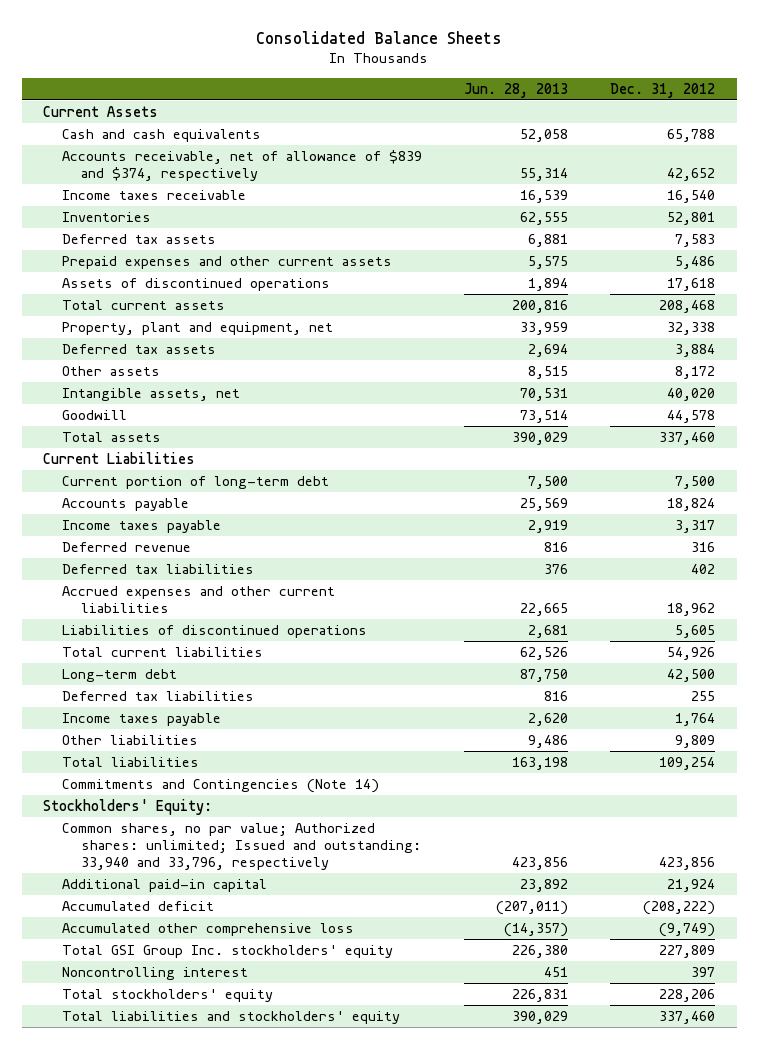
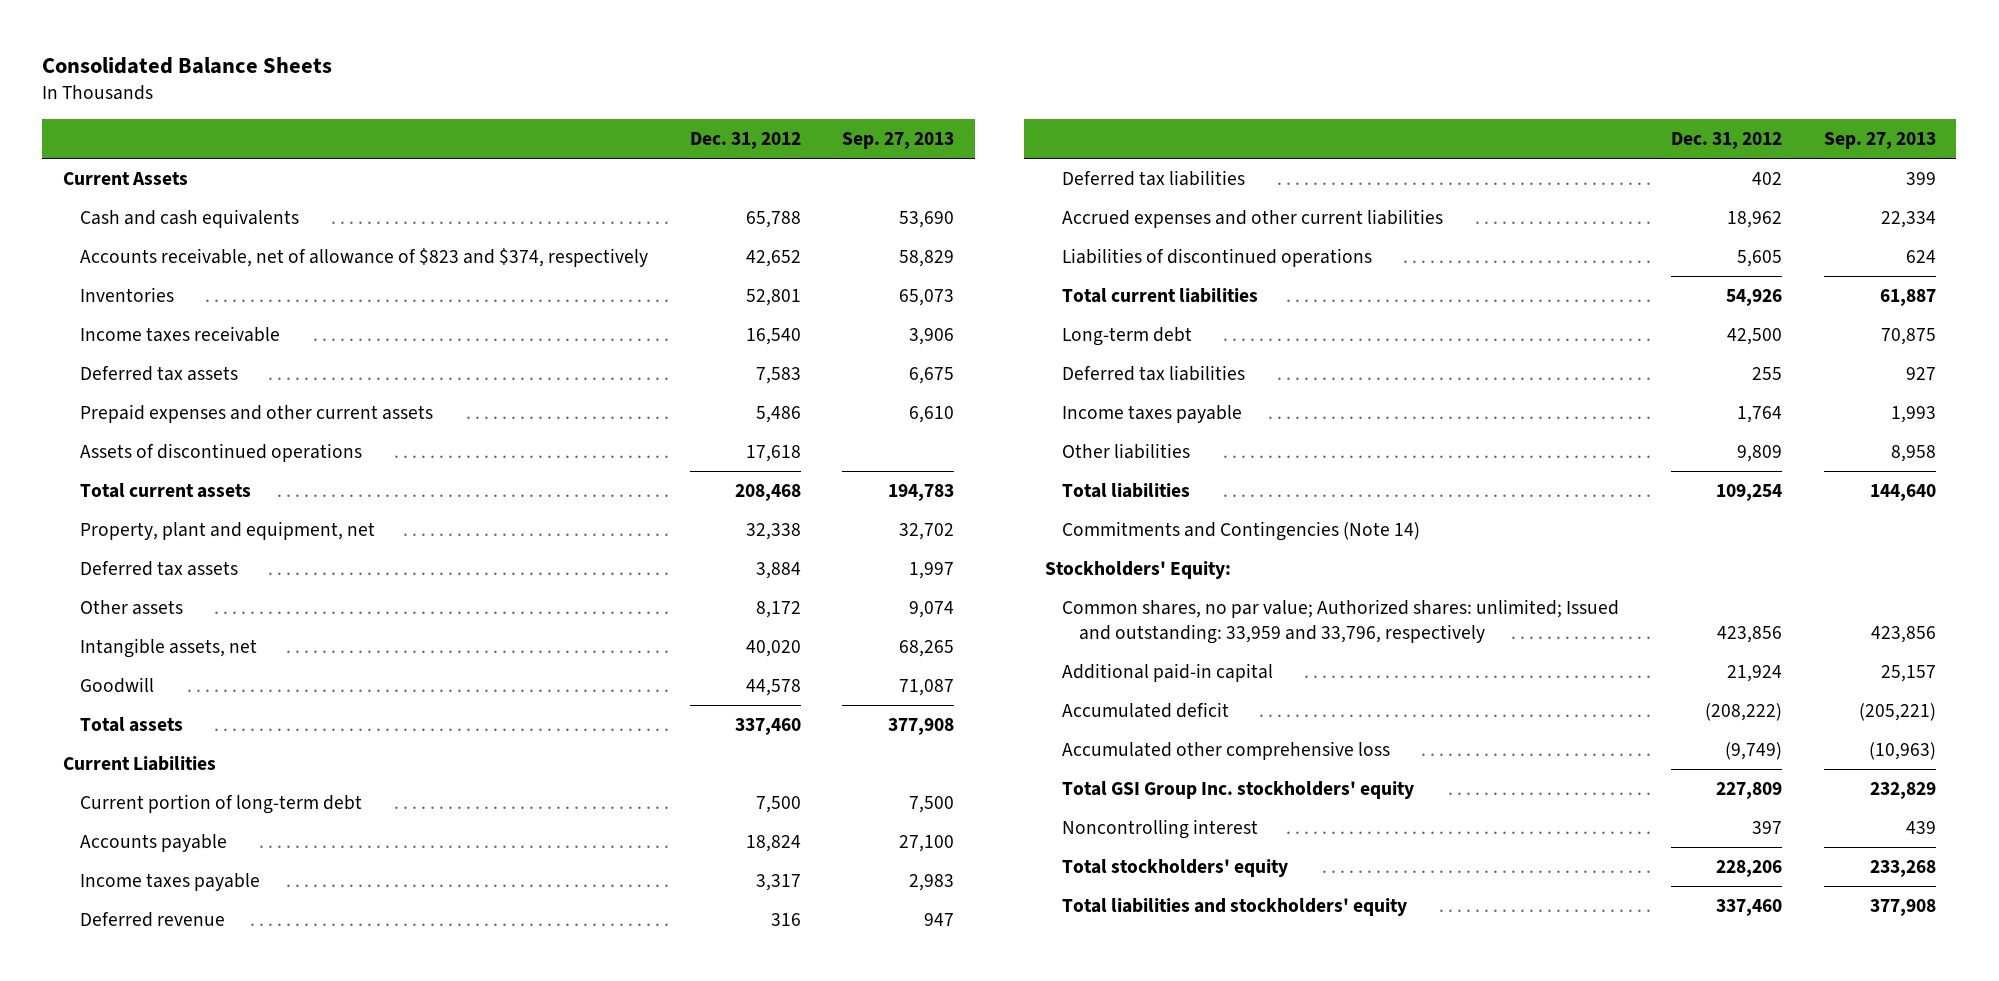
- | Jun. 28, 2013 | Dec. 31, 2012
+ | Dec. 31, 2012 | Sep. 27, 2013
- Accounts receivable, net of allowance of $839 and $374, respectively | 55,314 | 42,652
+ Accounts receivable, net of allowance of $823 and $374, respectively | 42,652 | 58,829
moved down: Income taxes receivable | 16,540 | 3,906
- Common shares, no par value; Authorized shares: unlimited; Issued and outstanding: 33,940 and 33,796, respectively | 423,856 | 423,856
+ Common shares, no par value; Authorized shares: unlimited; Issued and outstanding: 33,959 and 33,796, respectively | 423,856 | 423,856

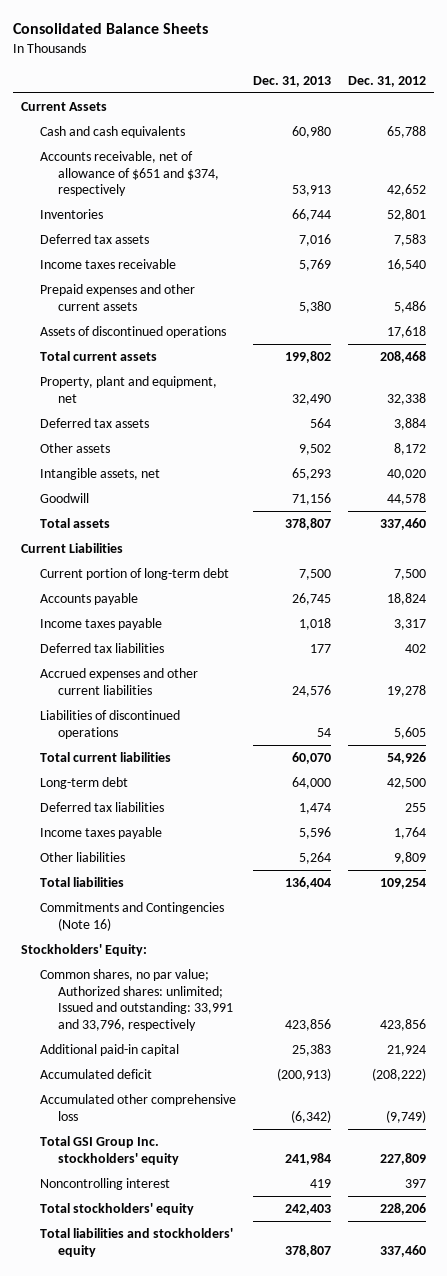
- | Dec. 31, 2012 | Sep. 27, 2013
+ | Dec. 31, 2013 | Dec. 31, 2012
- Accounts receivable, net of allowance of $823 and $374, respectively | 42,652 | 58,829
+ Accounts receivable, net of allowance of $651 and $374, respectively | 53,913 | 42,652
moved down: Income taxes receivable | 5,769 | 16,540
- Deferred revenue | 316 | 947
- Accrued expenses and other current liabilities | 18,962 | 22,334
+ Accrued expenses and other current liabilities | 24,576 | 19,278
- Commitments and Contingencies (Note 14)
+ Commitments and Contingencies (Note 16)
- Common shares, no par value; Authorized shares: unlimited; Issued and outstanding: 33,959 and 33,796, respectively | 423,856 | 423,856
+ Common shares, no par value; Authorized shares: unlimited; Issued and outstanding: 33,991 and 33,796, respectively | 423,856 | 423,856

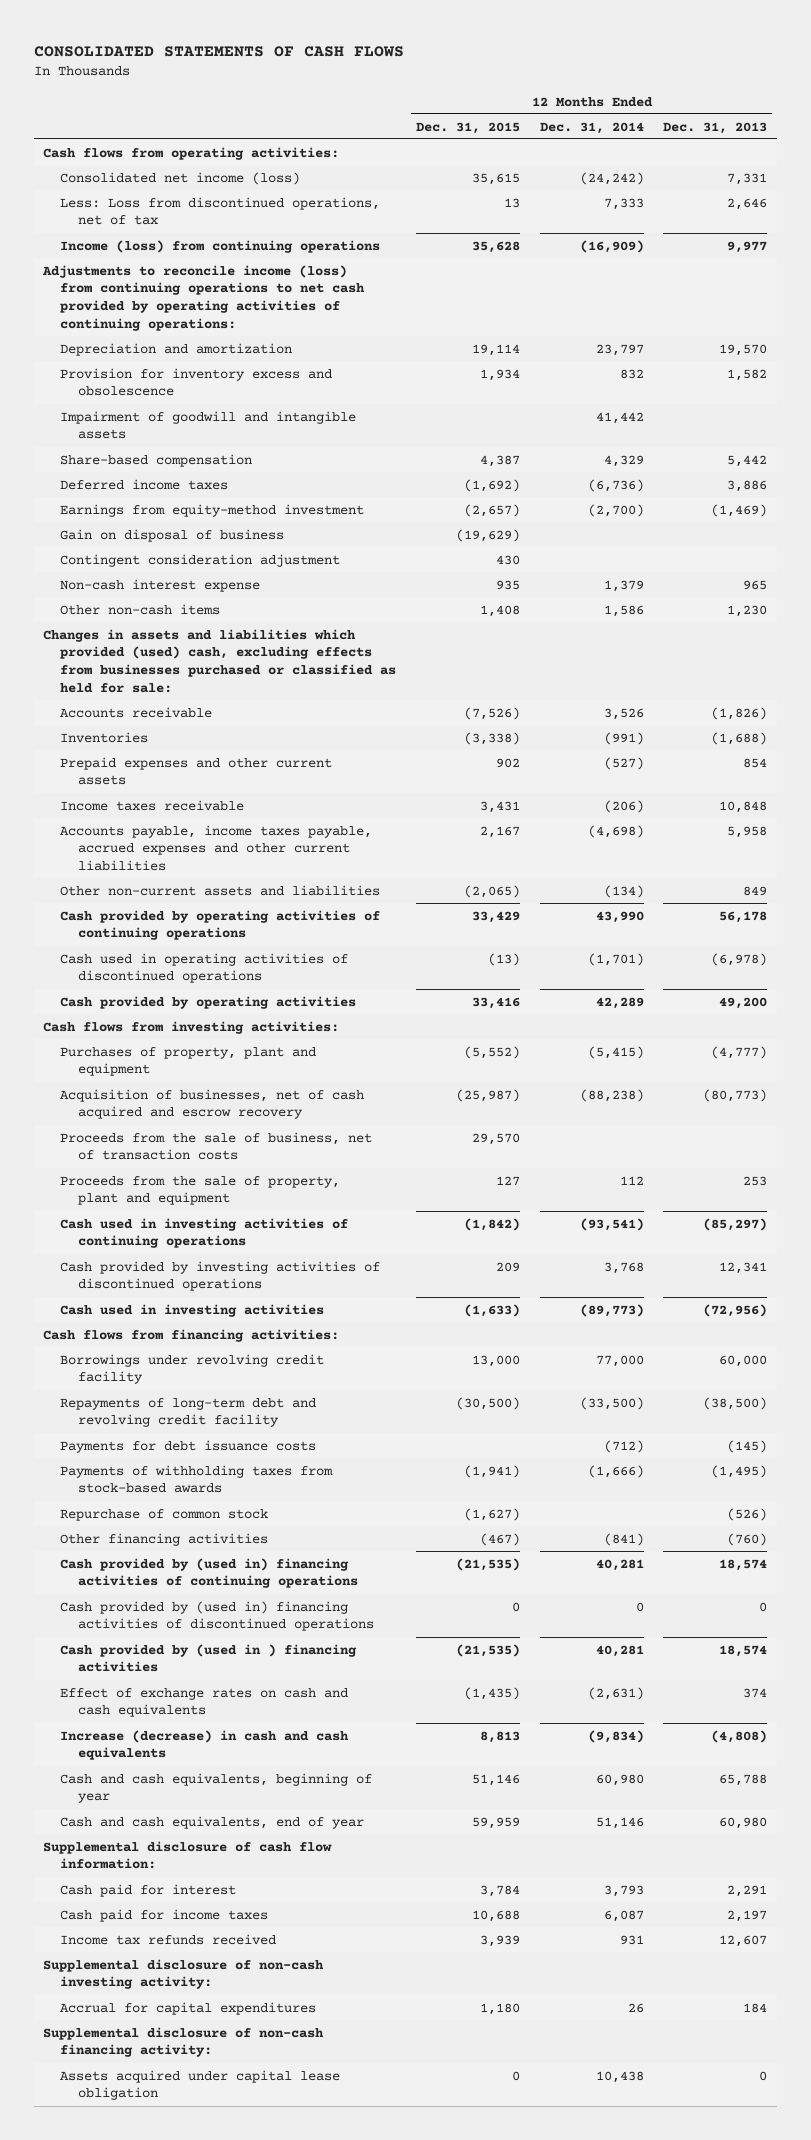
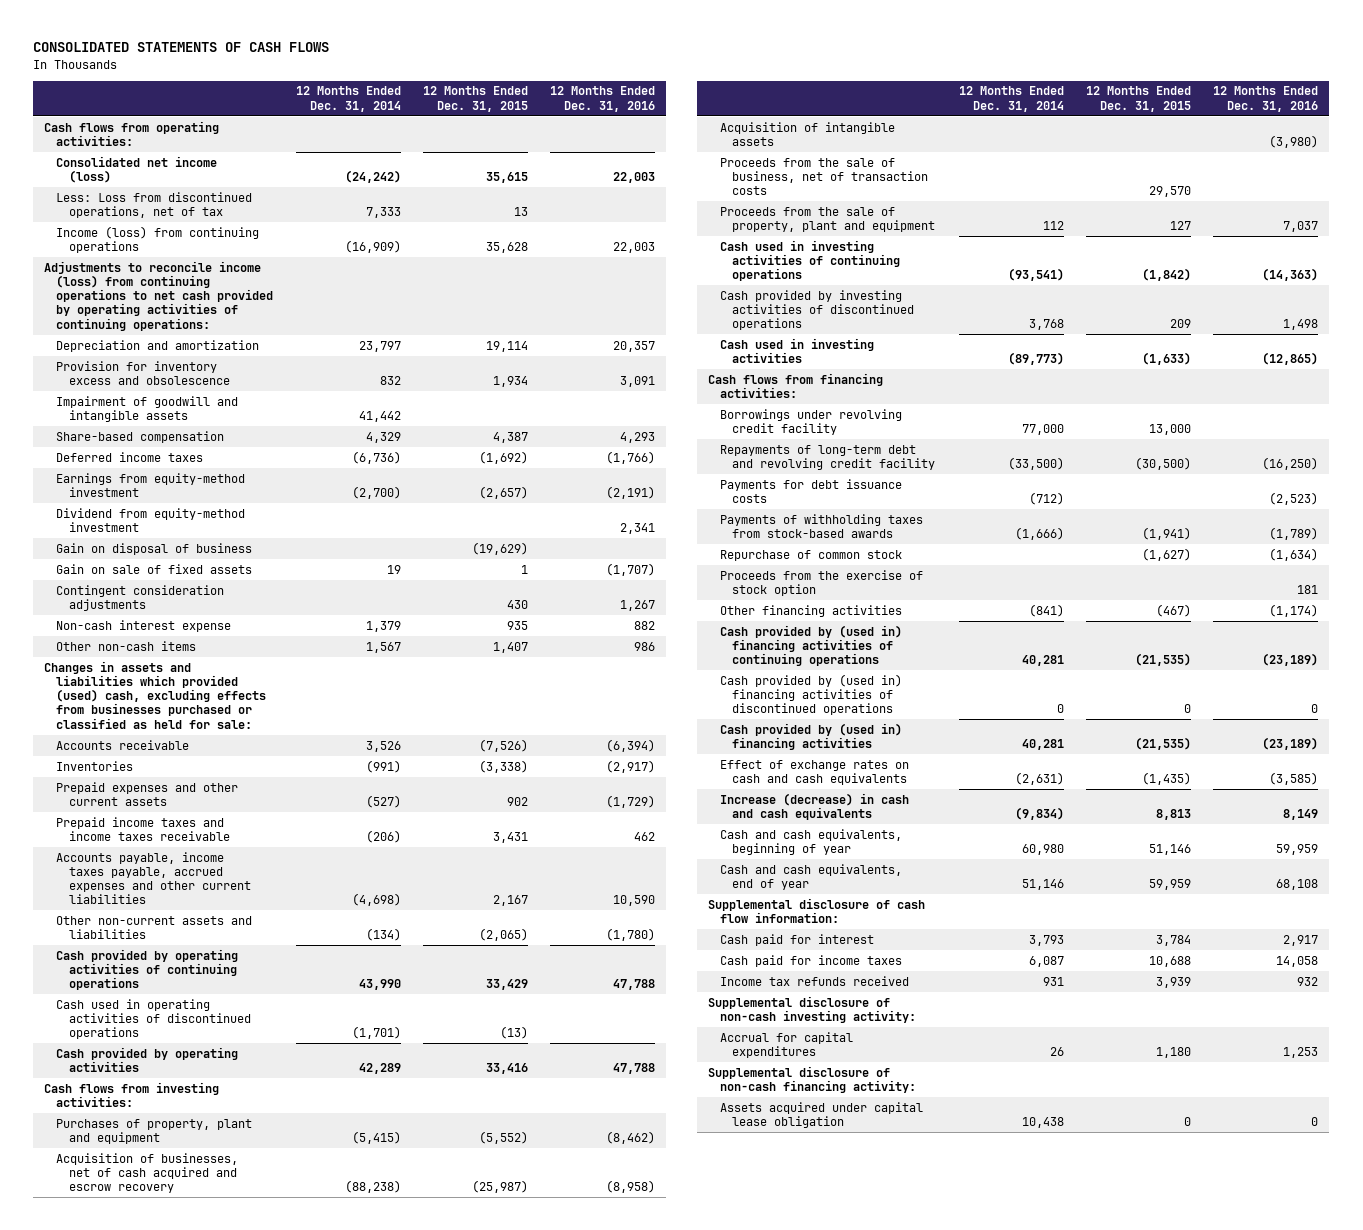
- | 12 Months Ended Dec. 31, 2015 | 12 Months Ended Dec. 31, 2014 | 12 Months Ended Dec. 31, 2013
+ | 12 Months Ended Dec. 31, 2014 | 12 Months Ended Dec. 31, 2015 | 12 Months Ended Dec. 31, 2016
+ Dividend from equity-method investment | | | 2,341
- Contingent consideration adjustment | 430 | |
+ Gain on sale of fixed assets | 19 | 1 | (1,707)
+ Contingent consideration adjustments | | 430 | 1,267
- Other non-cash items | 1,408 | 1,586 | 1,230
+ Other non-cash items | 1,567 | 1,407 | 986
- Income taxes receivable | 3,431 | (206) | 10,848
+ Prepaid income taxes and income taxes receivable | (206) | 3,431 | 462
+ Acquisition of intangible assets | | | (3,980)
+ Proceeds from the exercise of stock option | | | 181
- Cash provided by (used in ) financing activities | (21,535) | 40,281 | 18,574
+ Cash provided by (used in) financing activities | 40,281 | (21,535) | (23,189)

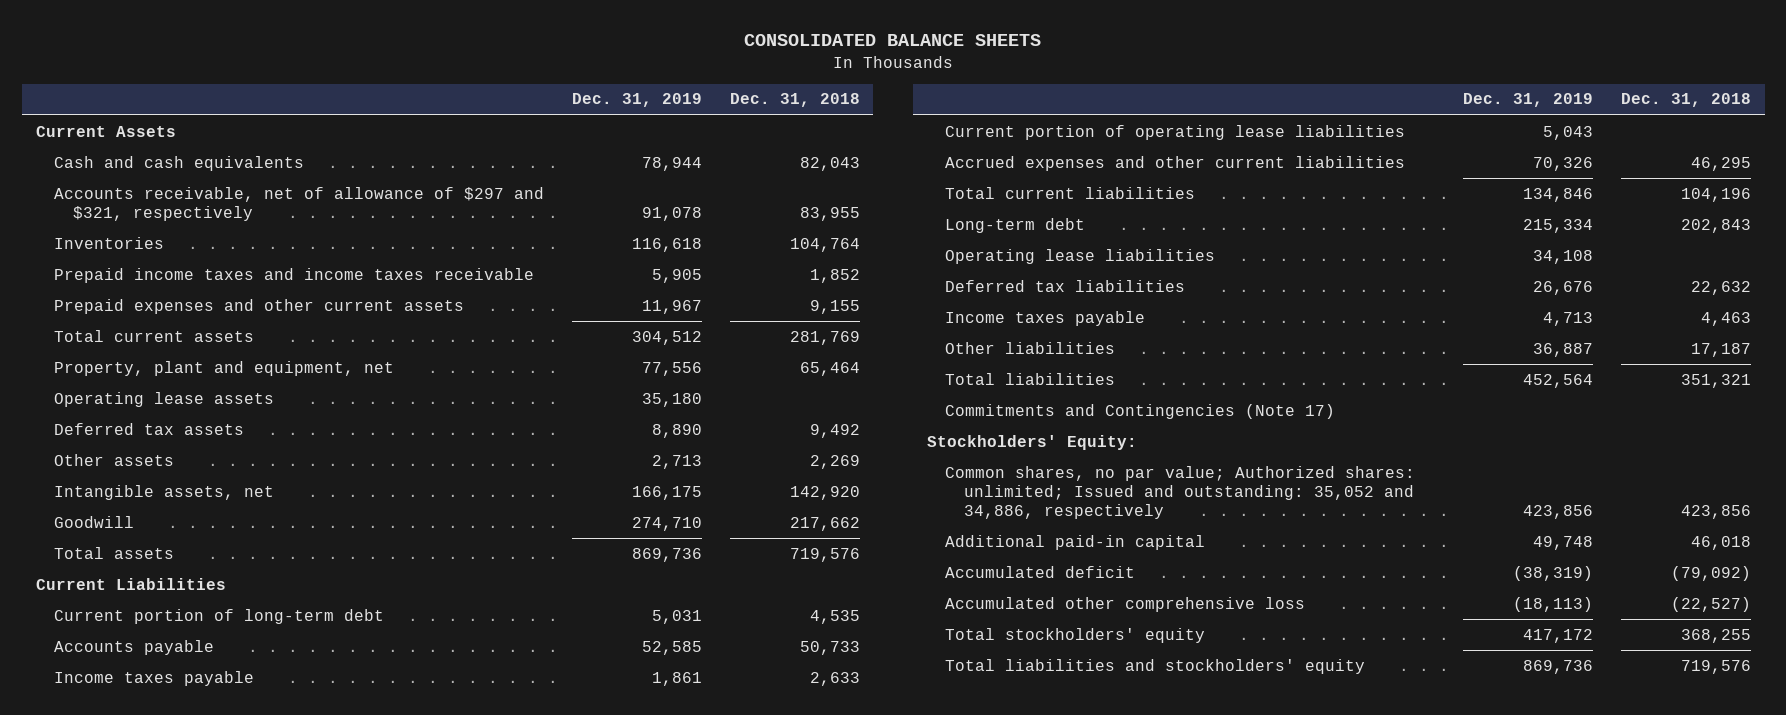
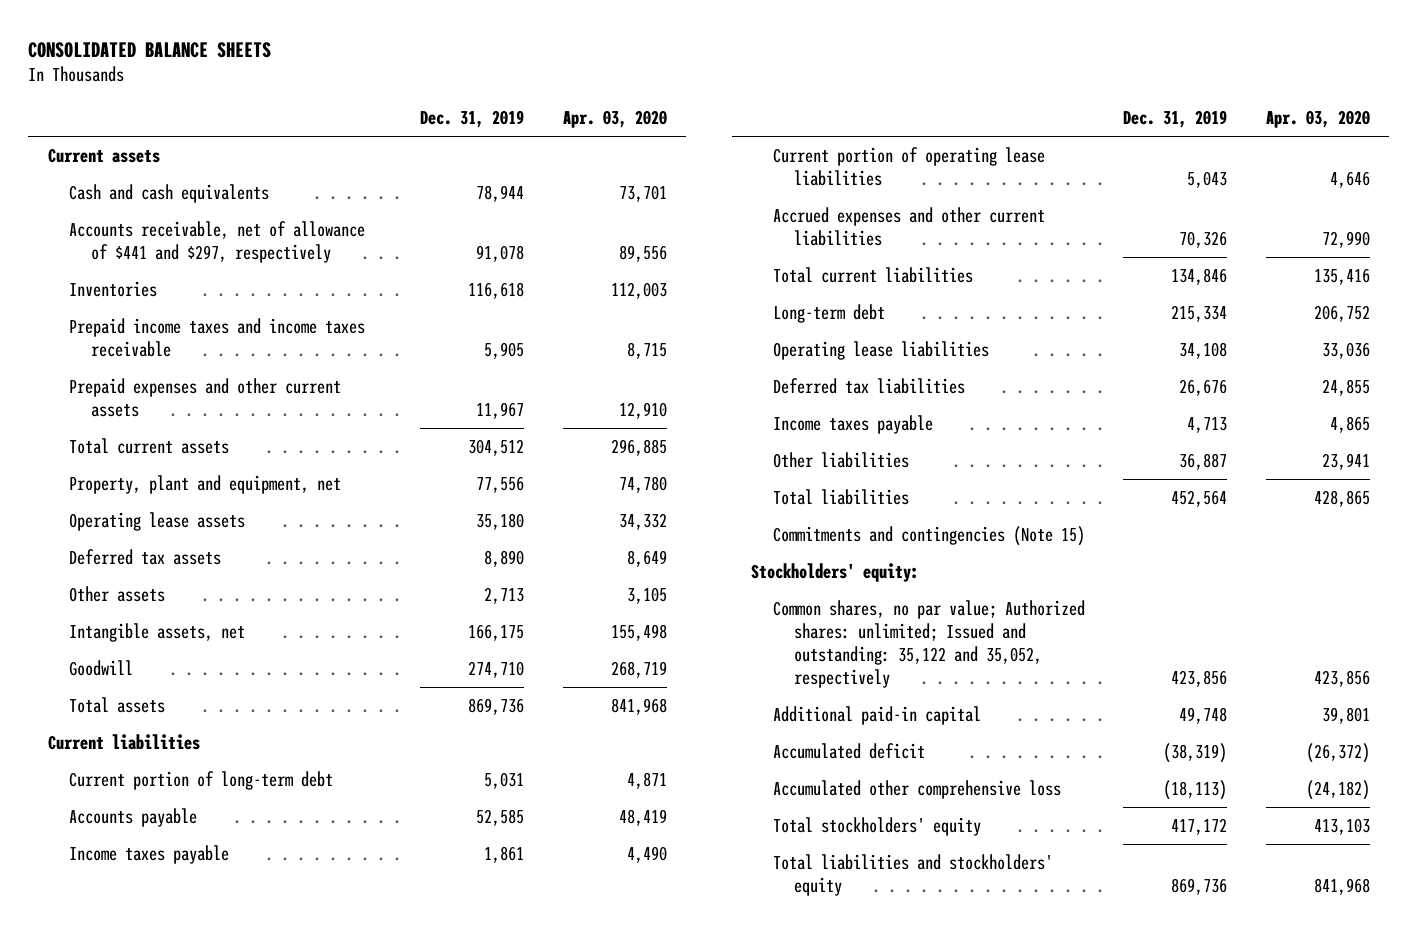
- | Dec. 31, 2019 | Dec. 31, 2018
+ | Dec. 31, 2019 | Apr. 03, 2020
- Current Assets
+ Current assets
- Accounts receivable, net of allowance of $297 and $321, respectively | 91,078 | 83,955
+ Accounts receivable, net of allowance of $441 and $297, respectively | 91,078 | 89,556
- Current Liabilities
+ Current liabilities
- Commitments and Contingencies (Note 17)
- Stockholders' Equity:
- Common shares, no par value; Authorized shares: unlimited; Issued and outstanding: 35,052 and 34,886, respectively | 423,856 | 423,856
+ Commitments and contingencies (Note 15)
+ Stockholders' equity:
+ Common shares, no par value; Authorized shares: unlimited; Issued and outstanding: 35,122 and 35,052, respectively | 423,856 | 423,856

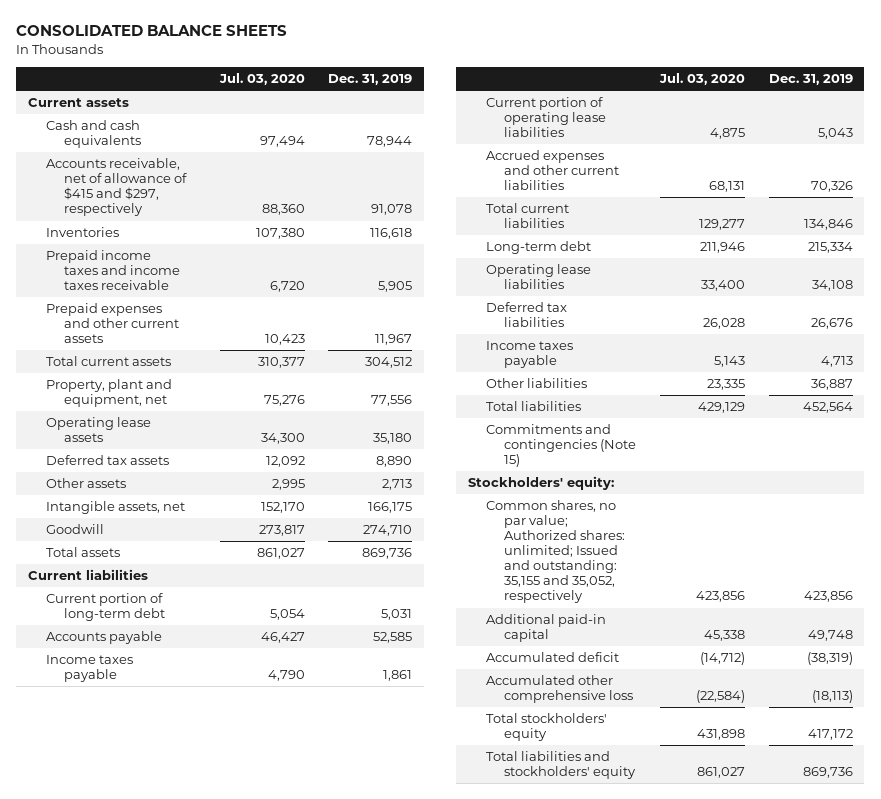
- | Dec. 31, 2019 | Apr. 03, 2020
+ | Jul. 03, 2020 | Dec. 31, 2019
- Accounts receivable, net of allowance of $441 and $297, respectively | 91,078 | 89,556
+ Accounts receivable, net of allowance of $415 and $297, respectively | 88,360 | 91,078
- Common shares, no par value; Authorized shares: unlimited; Issued and outstanding: 35,122 and 35,052, respectively | 423,856 | 423,856
+ Common shares, no par value; Authorized shares: unlimited; Issued and outstanding: 35,155 and 35,052, respectively | 423,856 | 423,856

